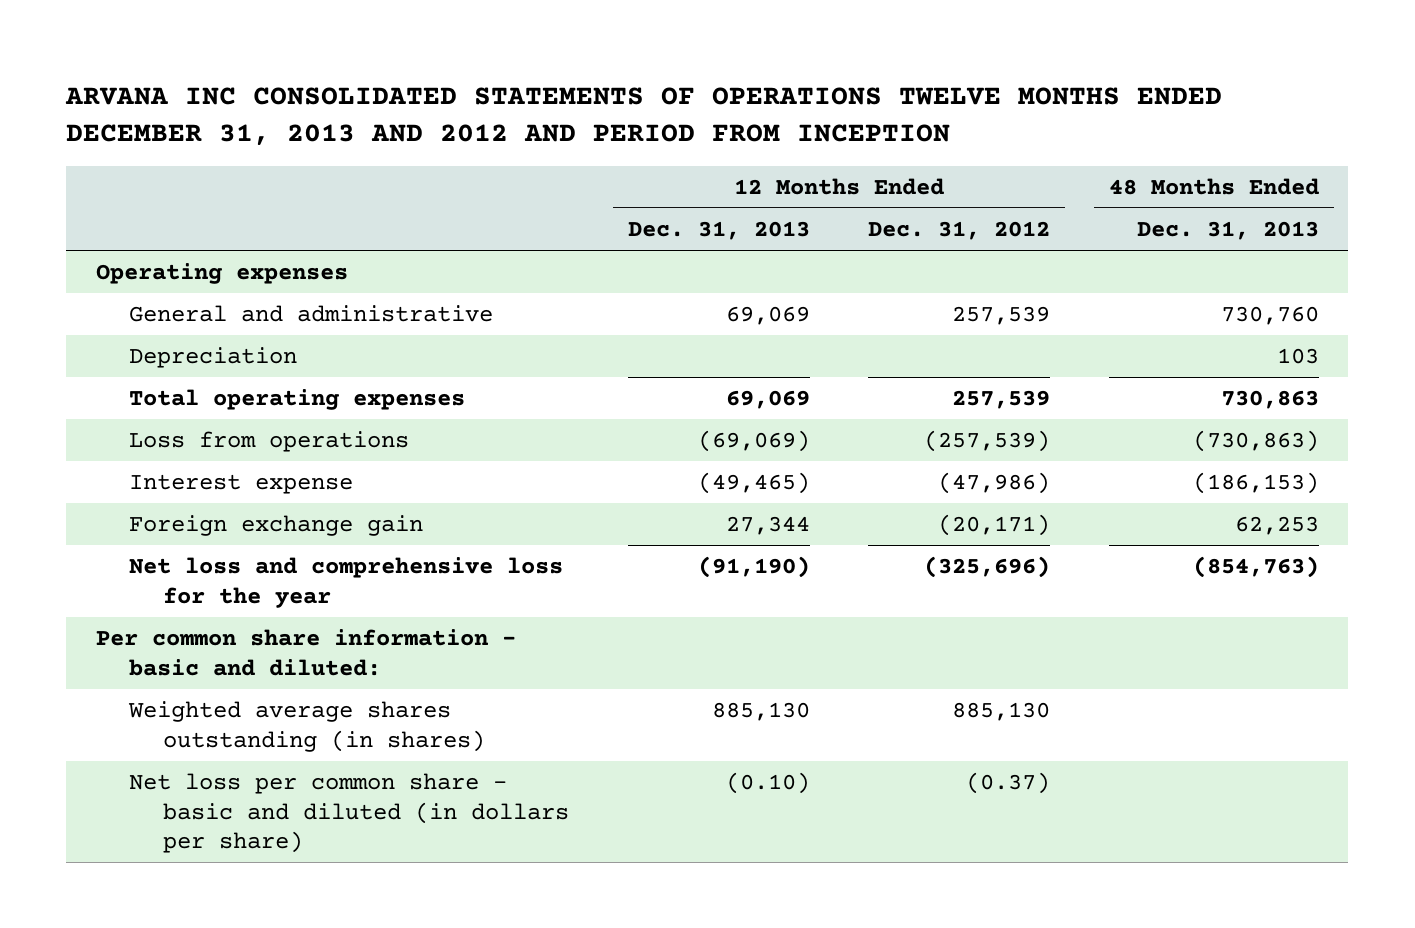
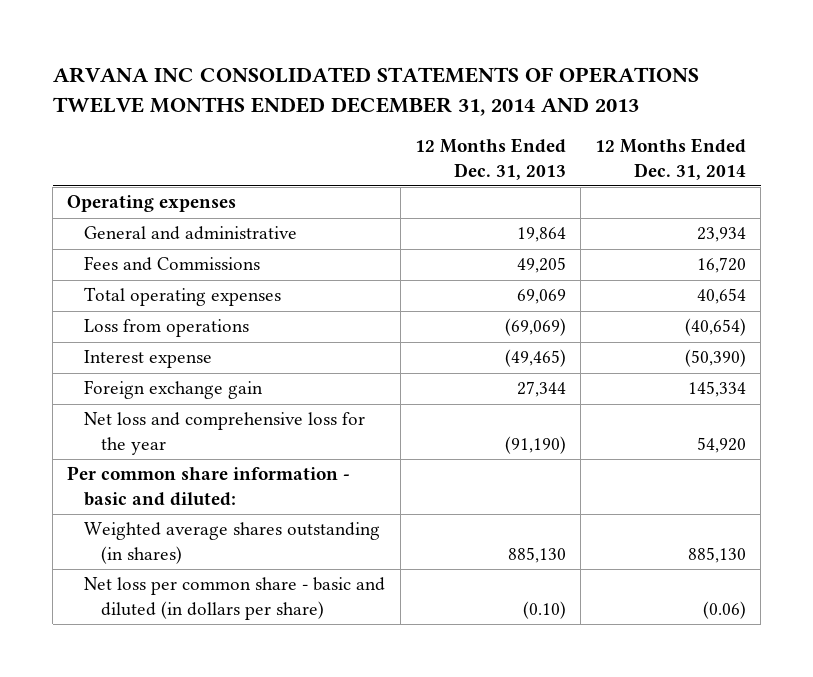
- ARVANA INC CONSOLIDATED STATEMENTS OF OPERATIONS TWELVE MONTHS ENDED DECEMBER 31, 2013 AND 2012 AND PERIOD FROM INCEPTION
+ ARVANA INC CONSOLIDATED STATEMENTS OF OPERATIONS TWELVE MONTHS ENDED DECEMBER 31, 2014 AND 2013
- | 12 Months Ended Dec. 31, 2013 | 12 Months Ended Dec. 31, 2012 | 48 Months Ended Dec. 31, 2013
+ | 12 Months Ended Dec. 31, 2013 | 12 Months Ended Dec. 31, 2014
- General and administrative | 69,069 | 257,539 | 730,760
- Depreciation | | | 103
+ General and administrative | 19,864 | 23,934
+ Fees and Commissions | 49,205 | 16,720

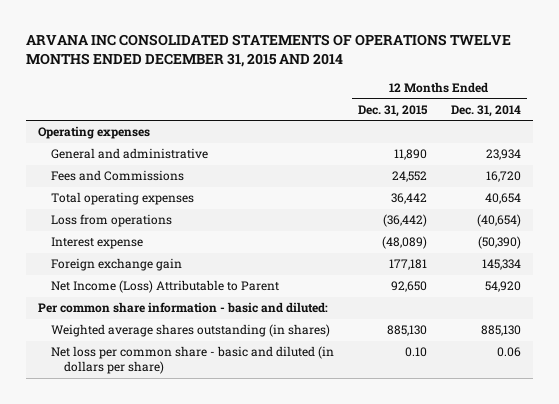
- ARVANA INC CONSOLIDATED STATEMENTS OF OPERATIONS TWELVE MONTHS ENDED DECEMBER 31, 2014 AND 2013
+ ARVANA INC CONSOLIDATED STATEMENTS OF OPERATIONS TWELVE MONTHS ENDED DECEMBER 31, 2015 AND 2014
- | 12 Months Ended Dec. 31, 2013 | 12 Months Ended Dec. 31, 2014
+ | 12 Months Ended Dec. 31, 2015 | 12 Months Ended Dec. 31, 2014
- Net loss and comprehensive loss for the year | (91,190) | 54,920
+ Net Income (Loss) Attributable to Parent | 92,650 | 54,920
- Net loss per common share - basic and diluted (in dollars per share) | (0.10) | (0.06)
+ Net loss per common share - basic and diluted (in dollars per share) | 0.10 | 0.06

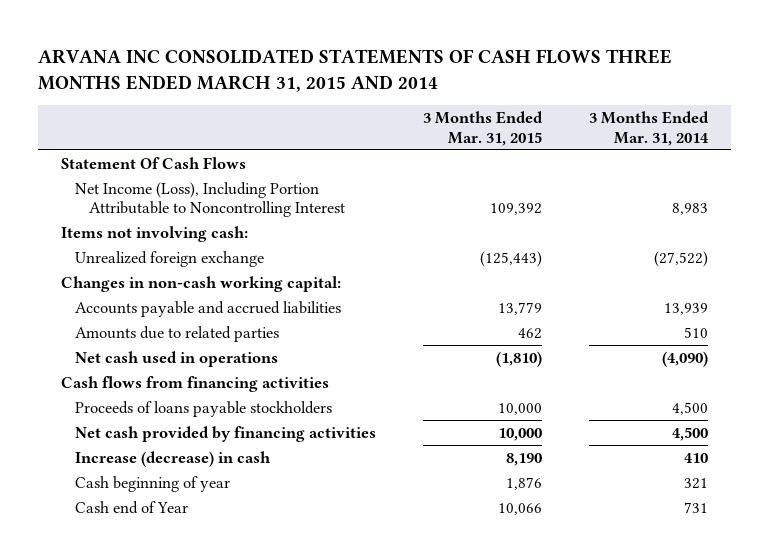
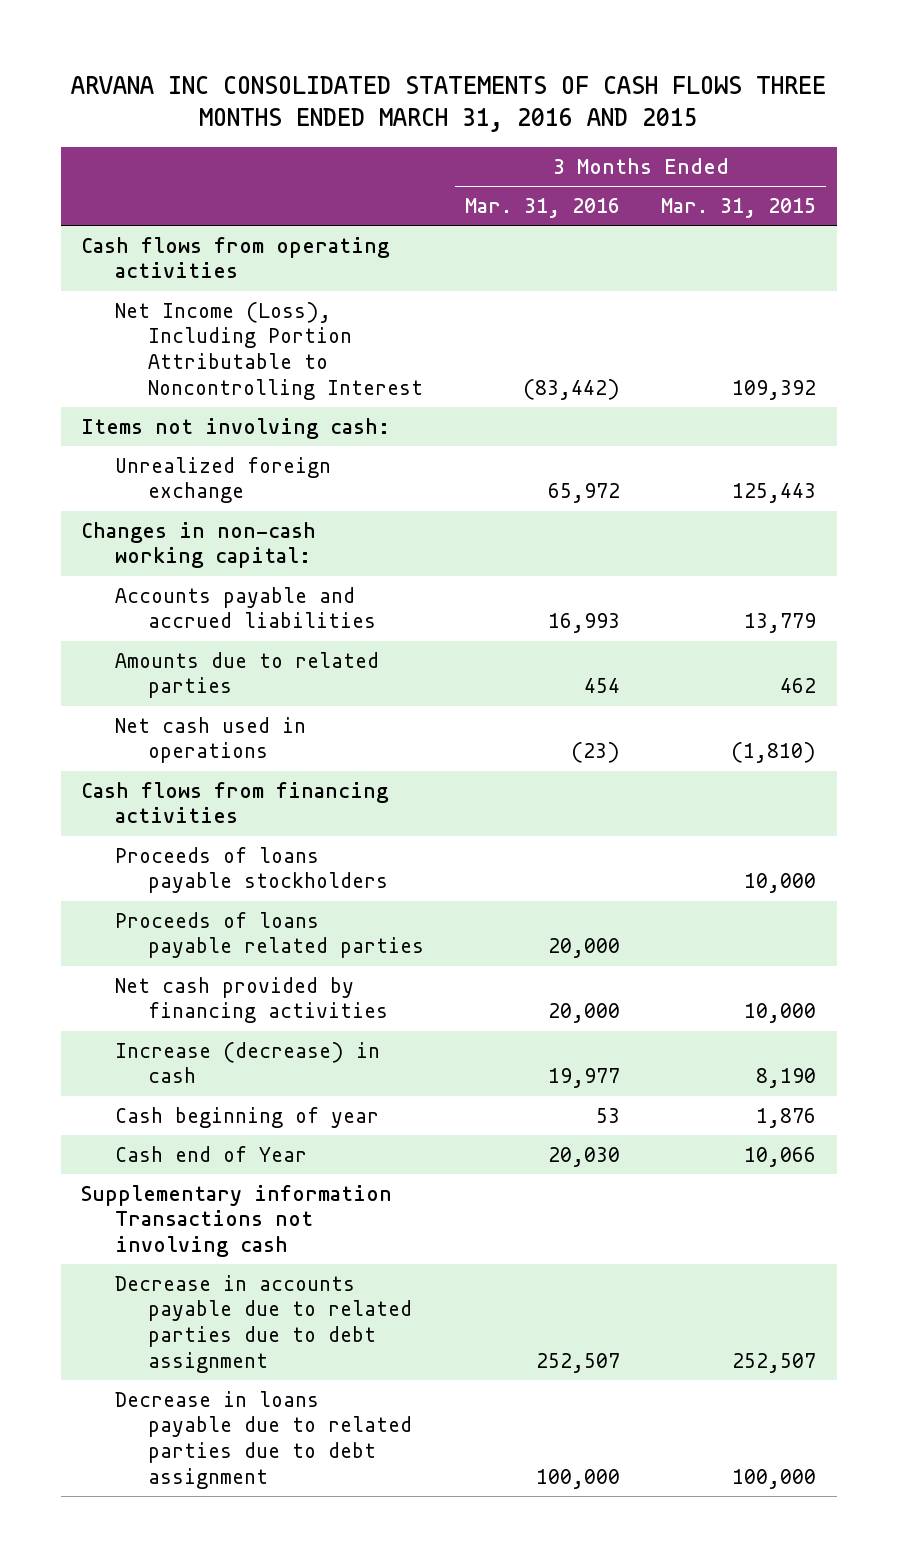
- ARVANA INC CONSOLIDATED STATEMENTS OF CASH FLOWS THREE MONTHS ENDED MARCH 31, 2015 AND 2014
+ ARVANA INC CONSOLIDATED STATEMENTS OF CASH FLOWS THREE MONTHS ENDED MARCH 31, 2016 AND 2015
- | 3 Months Ended Mar. 31, 2015 | 3 Months Ended Mar. 31, 2014
+ | 3 Months Ended Mar. 31, 2016 | 3 Months Ended Mar. 31, 2015
- Statement Of Cash Flows
+ Cash flows from operating activities
- Unrealized foreign exchange | (125,443) | (27,522)
+ Unrealized foreign exchange | 65,972 | 125,443
+ Proceeds of loans payable related parties | 20,000 |
+ Supplementary information Transactions not involving cash
+ Decrease in accounts payable due to related parties due to debt assignment | 252,507 | 252,507
+ Decrease in loans payable due to related parties due to debt assignment | 100,000 | 100,000

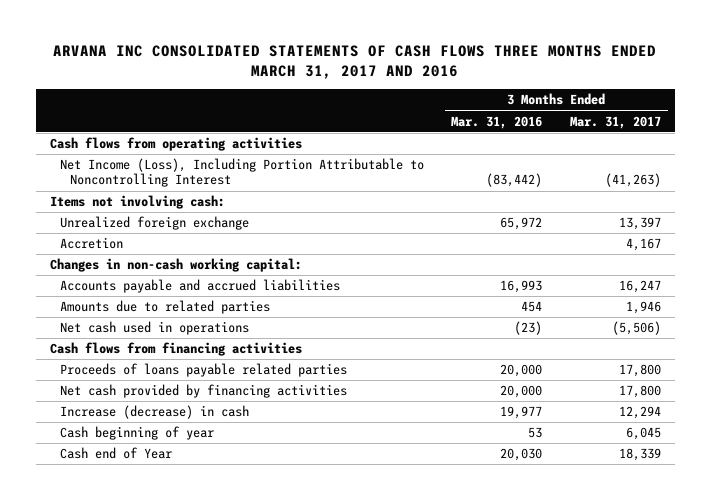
- ARVANA INC CONSOLIDATED STATEMENTS OF CASH FLOWS THREE MONTHS ENDED MARCH 31, 2016 AND 2015
+ ARVANA INC CONSOLIDATED STATEMENTS OF CASH FLOWS THREE MONTHS ENDED MARCH 31, 2017 AND 2016
- | 3 Months Ended Mar. 31, 2016 | 3 Months Ended Mar. 31, 2015
+ | 3 Months Ended Mar. 31, 2016 | 3 Months Ended Mar. 31, 2017
+ Accretion | | 4,167
- Proceeds of loans payable stockholders | | 10,000
- Supplementary information Transactions not involving cash
- Decrease in accounts payable due to related parties due to debt assignment | 252,507 | 252,507
- Decrease in loans payable due to related parties due to debt assignment | 100,000 | 100,000

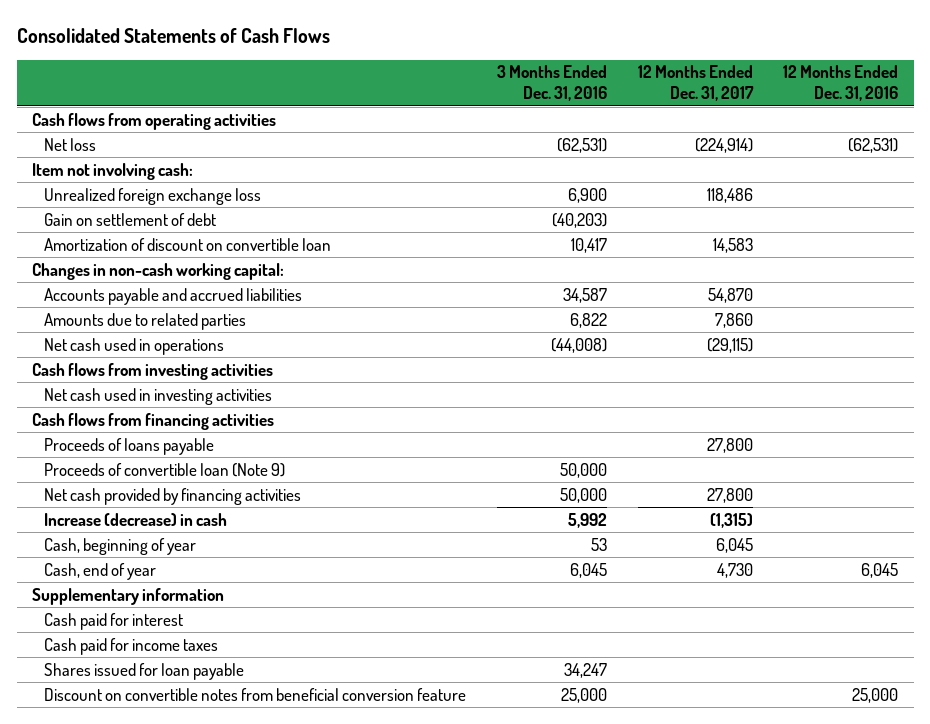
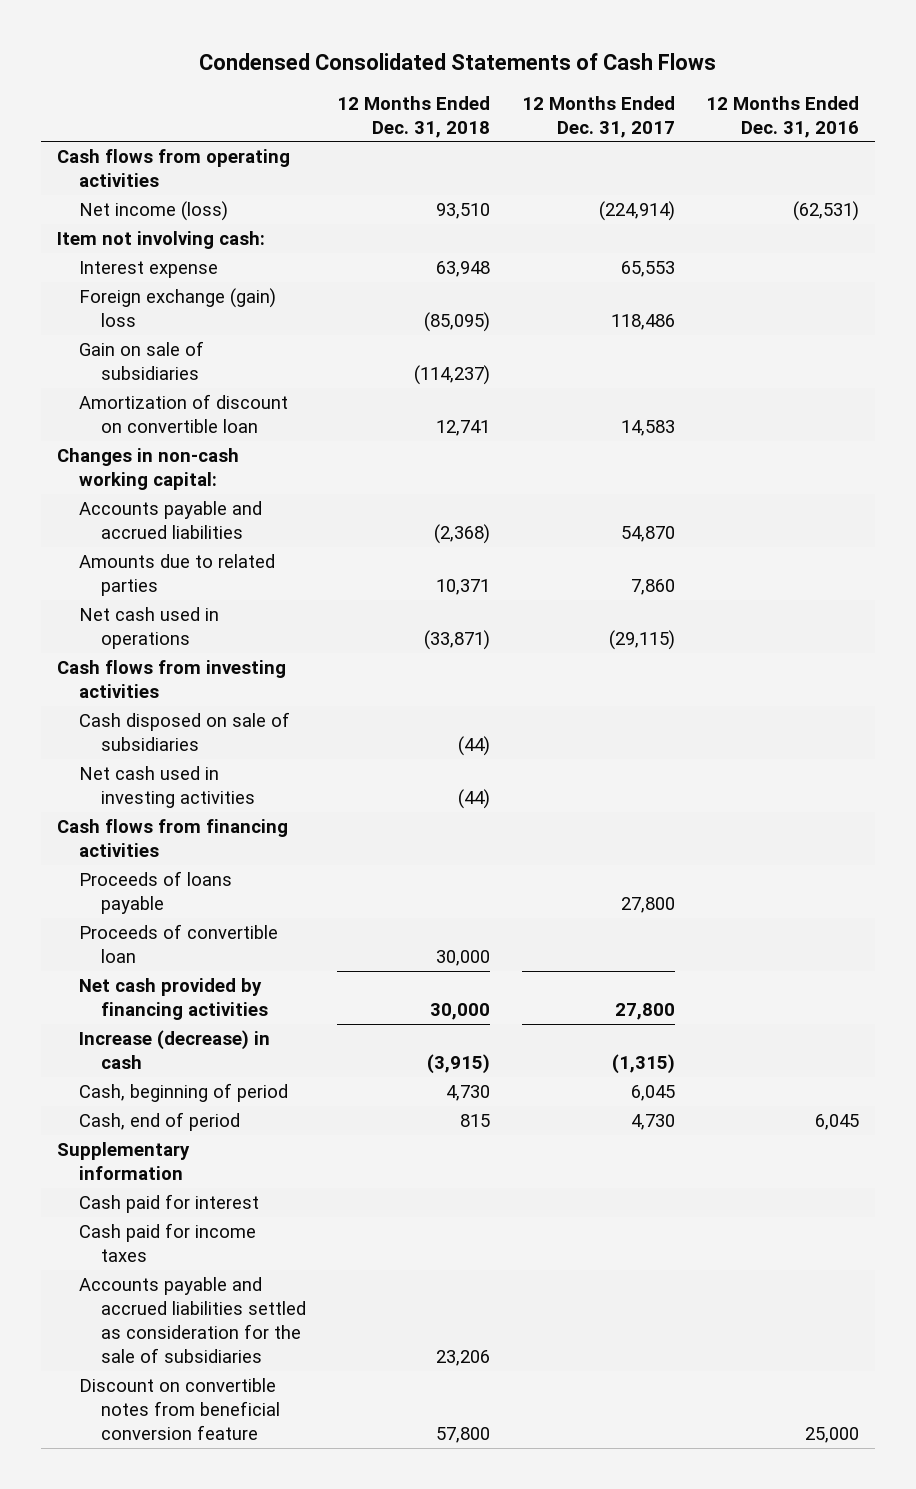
- Consolidated Statements of Cash Flows
+ Condensed Consolidated Statements of Cash Flows
- | 3 Months Ended Dec. 31, 2016 | 12 Months Ended Dec. 31, 2017 | 12 Months Ended Dec. 31, 2016
+ | 12 Months Ended Dec. 31, 2018 | 12 Months Ended Dec. 31, 2017 | 12 Months Ended Dec. 31, 2016
- Net loss | (62,531) | (224,914) | (62,531)
+ Net income (loss) | 93,510 | (224,914) | (62,531)
- Unrealized foreign exchange loss | 6,900 | 118,486 |
- Gain on settlement of debt | (40,203) | |
+ Interest expense | 63,948 | 65,553 |
+ Foreign exchange (gain) loss | (85,095) | 118,486 |
+ Gain on sale of subsidiaries | (114,237) | |
+ Cash disposed on sale of subsidiaries | (44) | |
- Proceeds of convertible loan (Note 9) | 50,000 | |
+ Proceeds of convertible loan | 30,000 | |
- Cash, beginning of year | 53 | 6,045 |
- Cash, end of year | 6,045 | 4,730 | 6,045
+ Cash, beginning of period | 4,730 | 6,045 |
+ Cash, end of period | 815 | 4,730 | 6,045
- Shares issued for loan payable | 34,247 | |
+ Accounts payable and accrued liabilities settled as consideration for the sale of subsidiaries | 23,206 | |

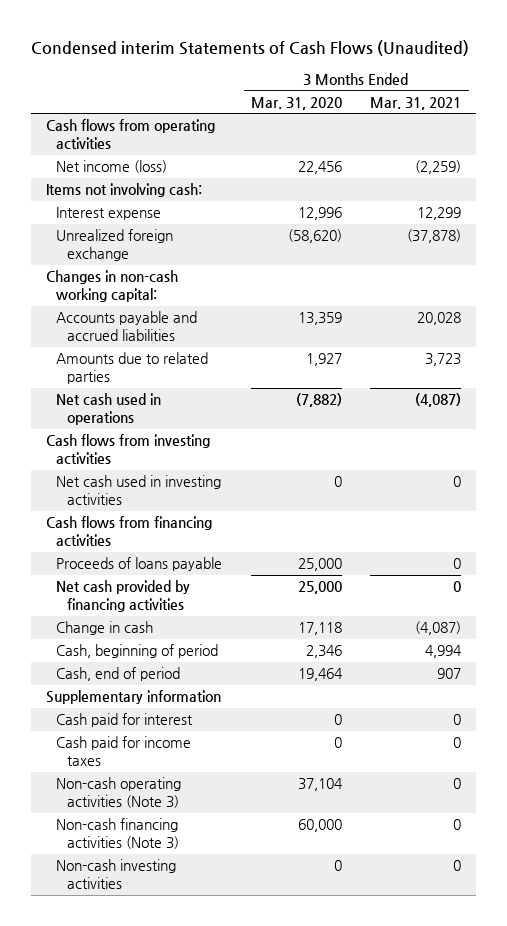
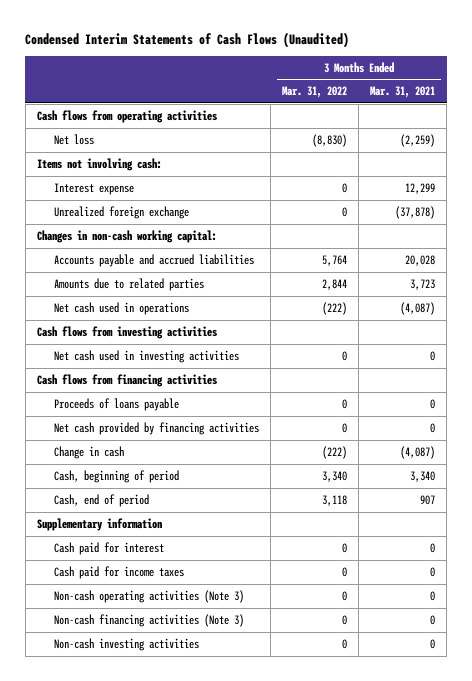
- Condensed interim Statements of Cash Flows (Unaudited)
+ Condensed Interim Statements of Cash Flows (Unaudited)
- | 3 Months Ended Mar. 31, 2020 | 3 Months Ended Mar. 31, 2021
+ | 3 Months Ended Mar. 31, 2022 | 3 Months Ended Mar. 31, 2021
- Net income (loss) | 22,456 | (2,259)
+ Net loss | (8,830) | (2,259)
- Cash, beginning of period | 2,346 | 4,994
+ Cash, beginning of period | 3,340 | 3,340

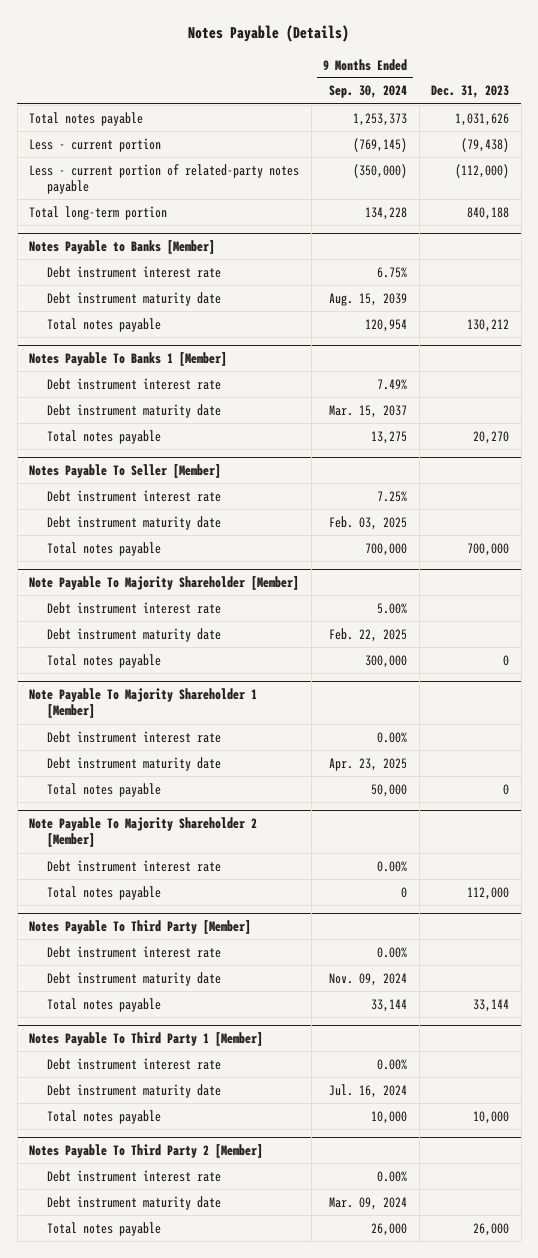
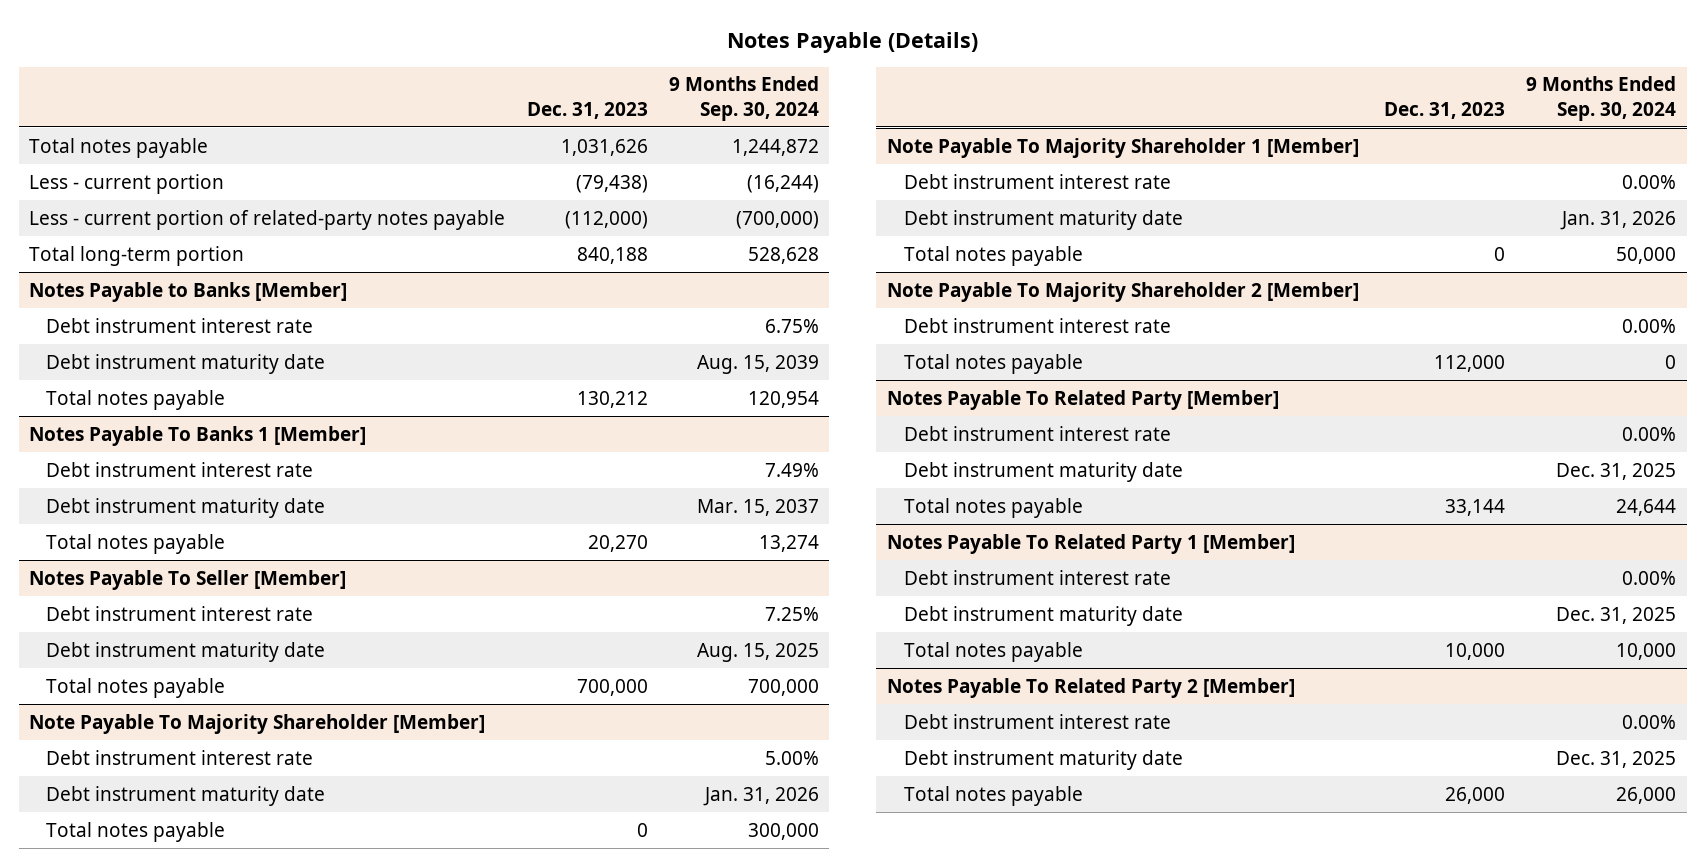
- | 9 Months Ended Sep. 30, 2024 | Dec. 31, 2023
+ | Dec. 31, 2023 | 9 Months Ended Sep. 30, 2024
- Total notes payable | 1,253,373 | 1,031,626
- Less - current portion | (769,145) | (79,438)
- Less - current portion of related-party notes payable | (350,000) | (112,000)
- Total long-term portion | 134,228 | 840,188
+ Total notes payable | 1,031,626 | 1,244,872
+ Less - current portion | (79,438) | (16,244)
+ Less - current portion of related-party notes payable | (112,000) | (700,000)
+ Total long-term portion | 840,188 | 528,628
@ Notes Payable To Banks 1 [Member]
- Total notes payable | 13,275 | 20,270
+ Total notes payable | 20,270 | 13,274
@ Notes Payable To Seller [Member]
- Debt instrument maturity date | Feb. 03, 2025 |
+ Debt instrument maturity date | | Aug. 15, 2025
@ Note Payable To Majority Shareholder [Member]
- Debt instrument maturity date | Feb. 22, 2025 |
+ Debt instrument maturity date | | Jan. 31, 2026
@ Note Payable To Majority Shareholder 1 [Member]
- Debt instrument maturity date | Apr. 23, 2025 |
+ Debt instrument maturity date | | Jan. 31, 2026
- Notes Payable To Third Party [Member]
+ Notes Payable To Related Party [Member]
- Debt instrument maturity date | Nov. 09, 2024 |
- Total notes payable | 33,144 | 33,144
- Notes Payable To Third Party 1 [Member]
+ Debt instrument maturity date | | Dec. 31, 2025
+ Total notes payable | 33,144 | 24,644
+ Notes Payable To Related Party 1 [Member]
- Debt instrument maturity date | Jul. 16, 2024 |
+ Debt instrument maturity date | | Dec. 31, 2025
- Notes Payable To Third Party 2 [Member]
+ Notes Payable To Related Party 2 [Member]
- Debt instrument maturity date | Mar. 09, 2024 |
+ Debt instrument maturity date | | Dec. 31, 2025

